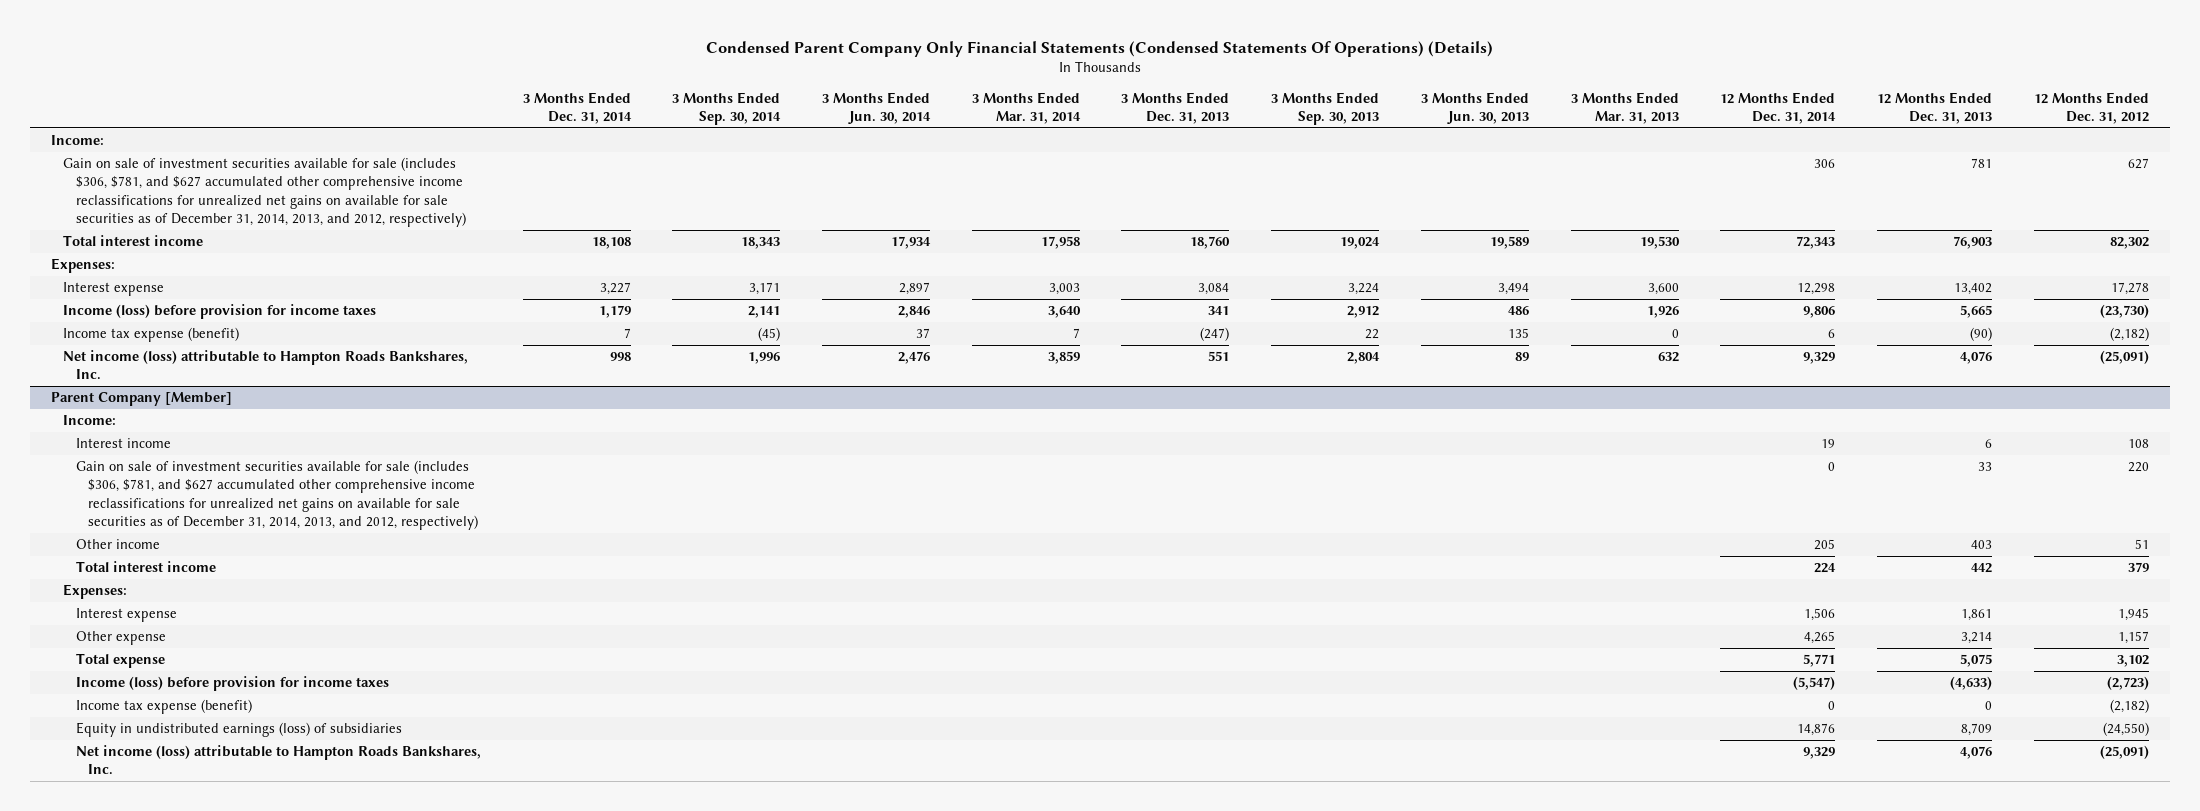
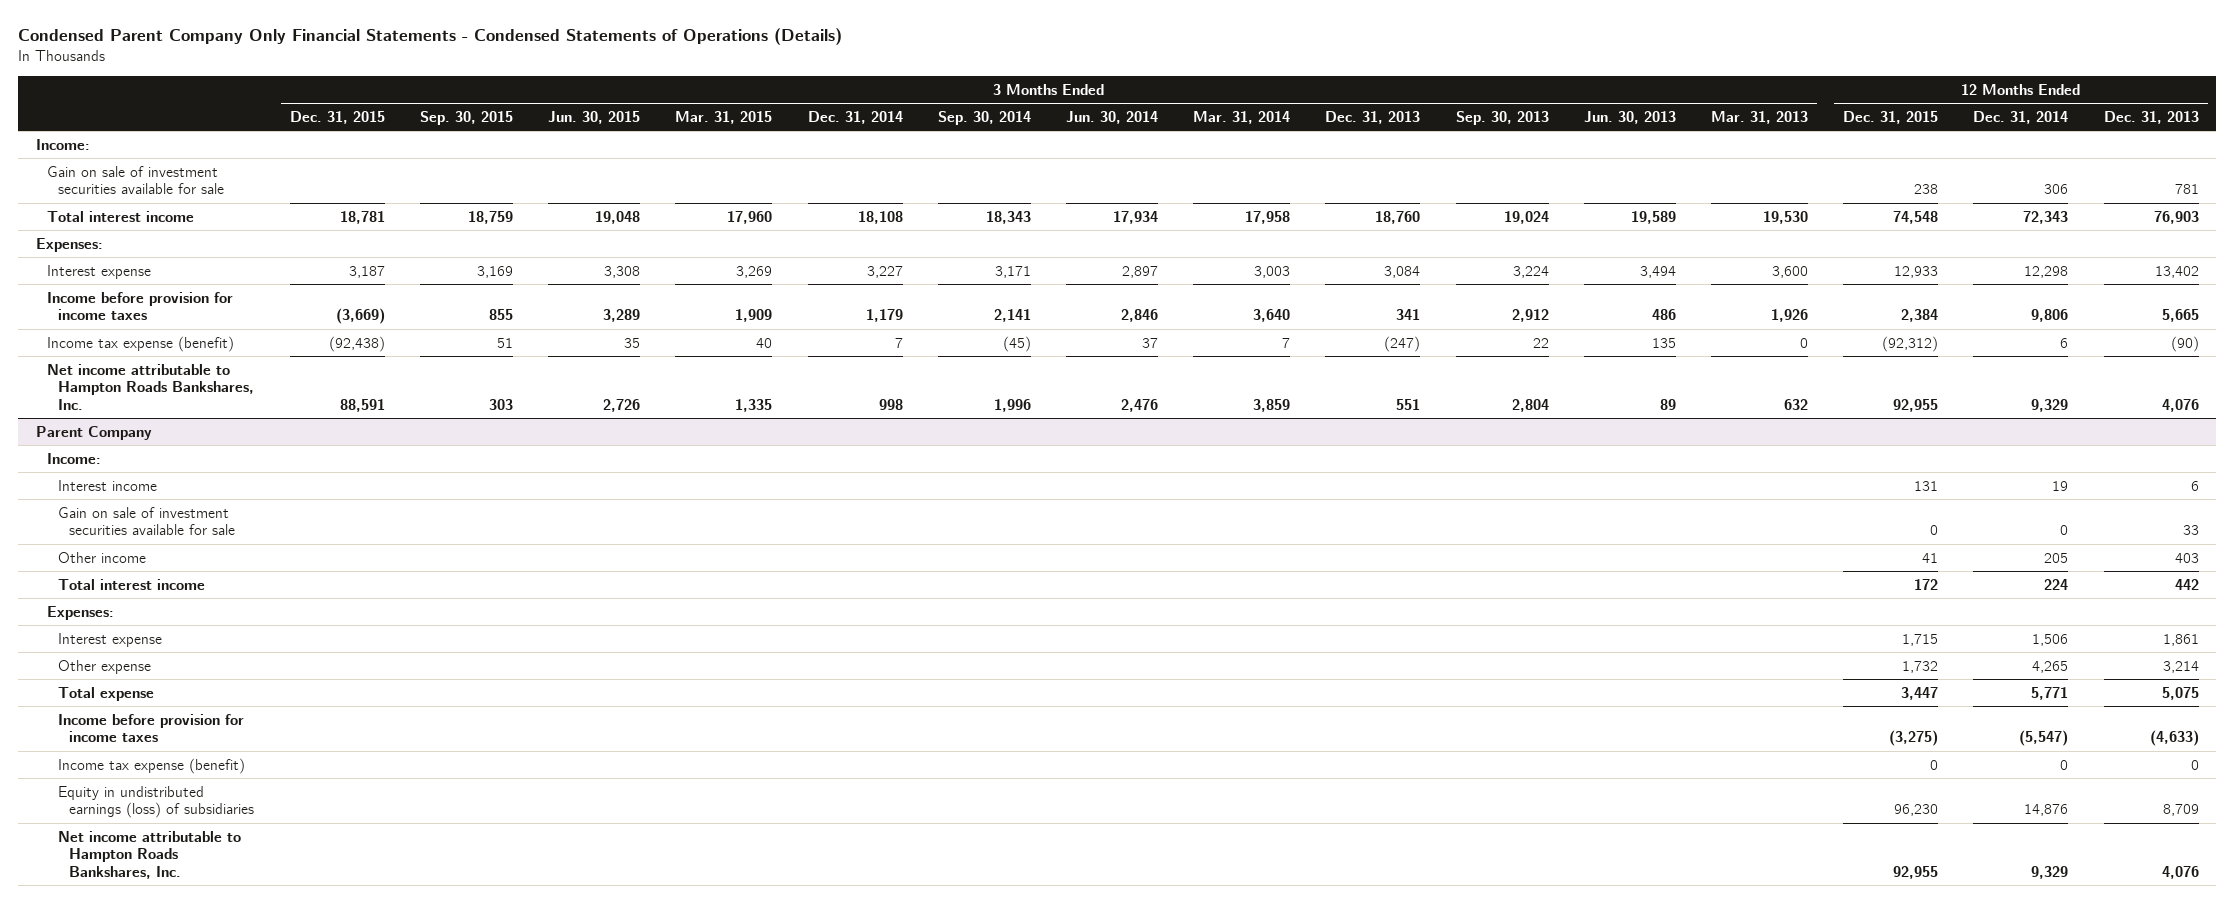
- Condensed Parent Company Only Financial Statements (Condensed Statements Of Operations) (Details)
+ Condensed Parent Company Only Financial Statements - Condensed Statements of Operations (Details)
- | 3 Months Ended Dec. 31, 2014 | 3 Months Ended Sep. 30, 2014 | 3 Months Ended Jun. 30, 2014 | 3 Months Ended Mar. 31, 2014 | 3 Months Ended Dec. 31, 2013 | 3 Months Ended Sep. 30, 2013 | 3 Months Ended Jun. 30, 2013 | 3 Months Ended Mar. 31, 2013 | 12 Months Ended Dec. 31, 2014 | 12 Months Ended Dec. 31, 2013 | 12 Months Ended Dec. 31, 2012
+ | 3 Months Ended Dec. 31, 2015 | 3 Months Ended Sep. 30, 2015 | 3 Months Ended Jun. 30, 2015 | 3 Months Ended Mar. 31, 2015 | 3 Months Ended Dec. 31, 2014 | 3 Months Ended Sep. 30, 2014 | 3 Months Ended Jun. 30, 2014 | 3 Months Ended Mar. 31, 2014 | 3 Months Ended Dec. 31, 2013 | 3 Months Ended Sep. 30, 2013 | 3 Months Ended Jun. 30, 2013 | 3 Months Ended Mar. 31, 2013 | 12 Months Ended Dec. 31, 2015 | 12 Months Ended Dec. 31, 2014 | 12 Months Ended Dec. 31, 2013
- Gain on sale of investment securities available for sale (includes $306, $781, and $627 accumulated other comprehensive income reclassifications for unrealized net gains on available for sale securities as of December 31, 2014, 2013, and 2012, respectively) | | | | | | | | | 306 | 781 | 627
+ Gain on sale of investment securities available for sale | | | | | | | | | | | | | 238 | 306 | 781
- Income (loss) before provision for income taxes | 1,179 | 2,141 | 2,846 | 3,640 | 341 | 2,912 | 486 | 1,926 | 9,806 | 5,665 | (23,730)
+ Income before provision for income taxes | (3,669) | 855 | 3,289 | 1,909 | 1,179 | 2,141 | 2,846 | 3,640 | 341 | 2,912 | 486 | 1,926 | 2,384 | 9,806 | 5,665
- Net income (loss) attributable to Hampton Roads Bankshares, Inc. | 998 | 1,996 | 2,476 | 3,859 | 551 | 2,804 | 89 | 632 | 9,329 | 4,076 | (25,091)
- Parent Company [Member]
+ Net income attributable to Hampton Roads Bankshares, Inc. | 88,591 | 303 | 2,726 | 1,335 | 998 | 1,996 | 2,476 | 3,859 | 551 | 2,804 | 89 | 632 | 92,955 | 9,329 | 4,076
+ Parent Company
- Gain on sale of investment securities available for sale (includes $306, $781, and $627 accumulated other comprehensive income reclassifications for unrealized net gains on available for sale securities as of December 31, 2014, 2013, and 2012, respectively) | | | | | | | | | 0 | 33 | 220
+ Gain on sale of investment securities available for sale | | | | | | | | | | | | | 0 | 0 | 33
- Income (loss) before provision for income taxes | | | | | | | | | (5,547) | (4,633) | (2,723)
+ Income before provision for income taxes | | | | | | | | | | | | | (3,275) | (5,547) | (4,633)
- Net income (loss) attributable to Hampton Roads Bankshares, Inc. | | | | | | | | | 9,329 | 4,076 | (25,091)
+ Net income attributable to Hampton Roads Bankshares, Inc. | | | | | | | | | | | | | 92,955 | 9,329 | 4,076

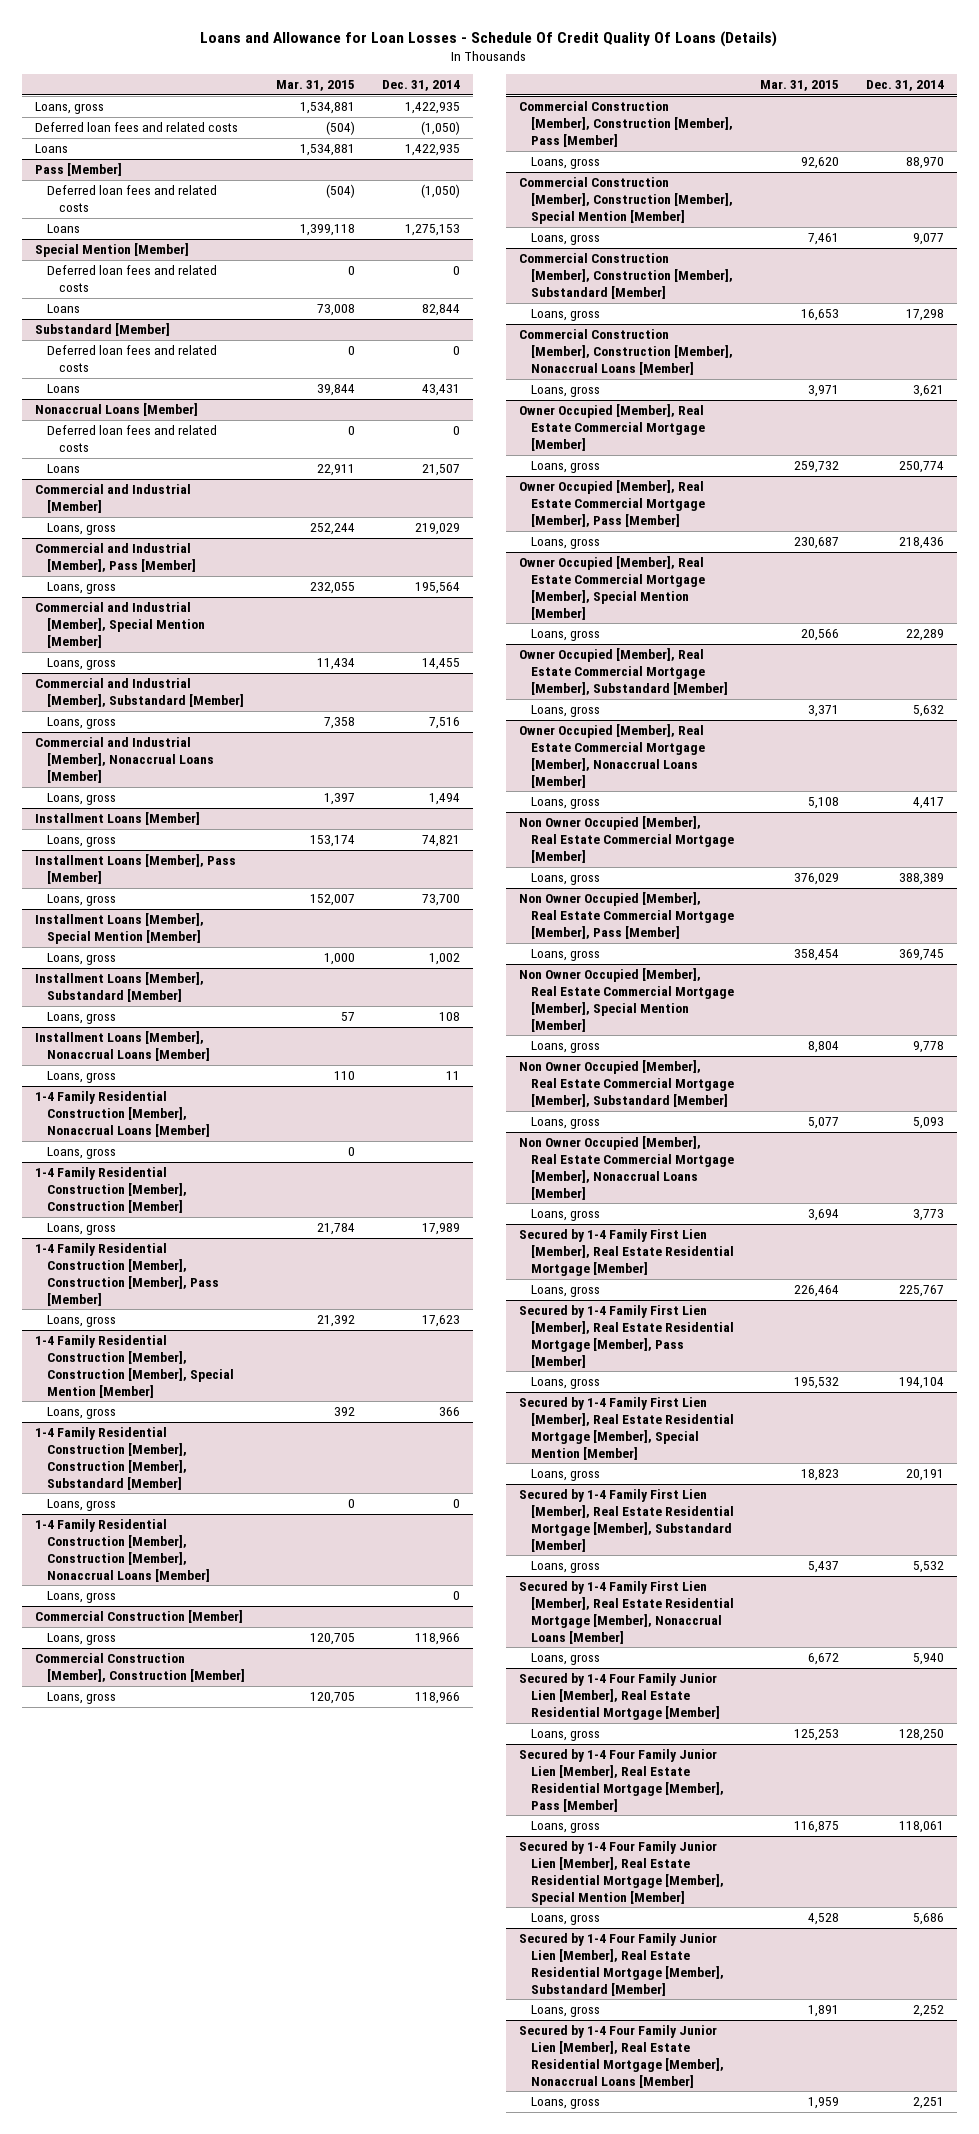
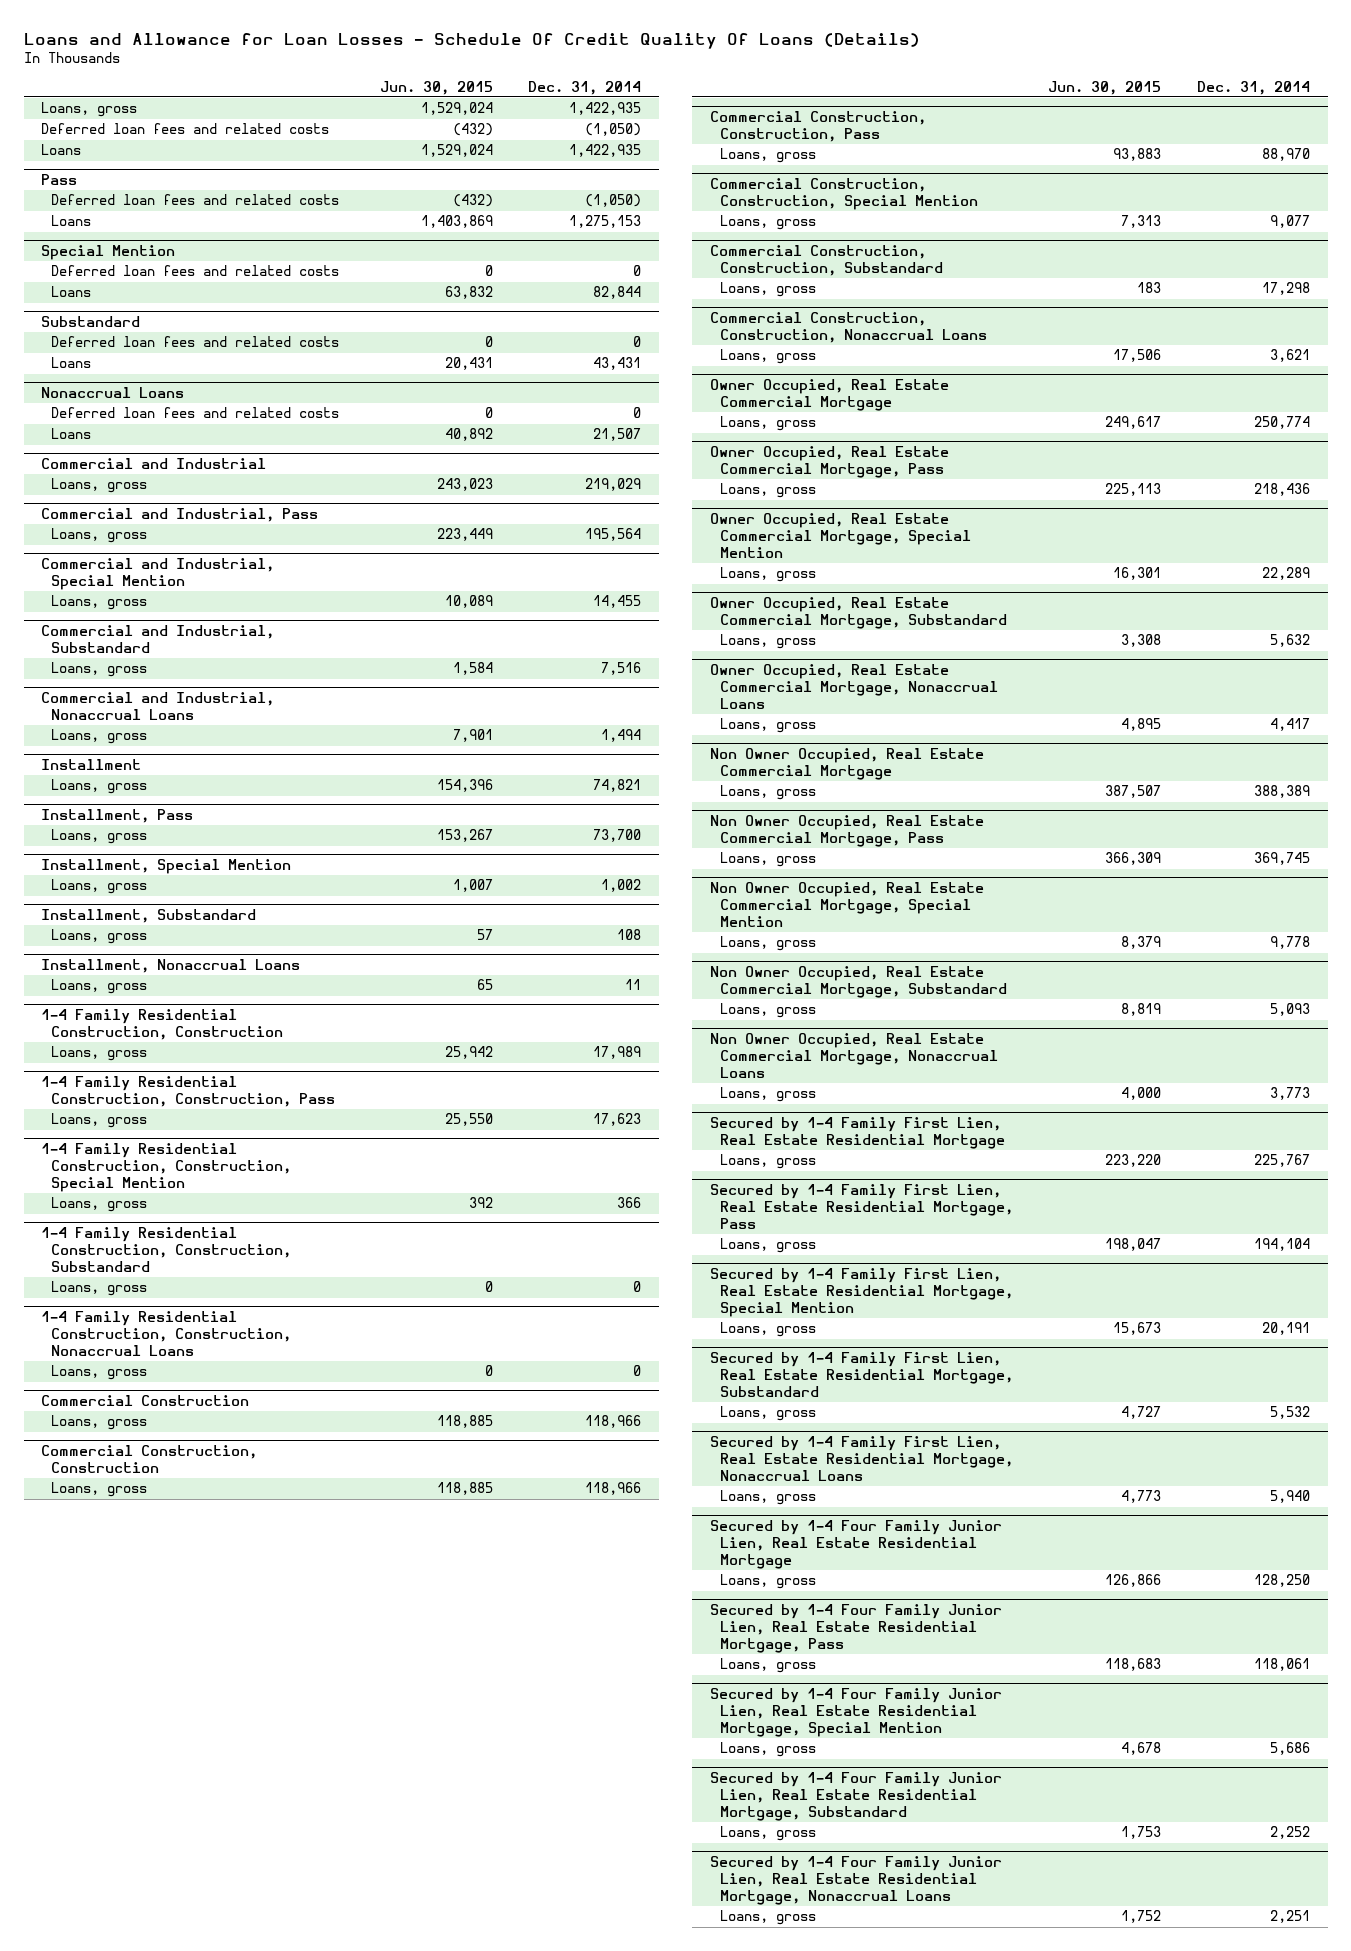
- | Mar. 31, 2015 | Dec. 31, 2014
+ | Jun. 30, 2015 | Dec. 31, 2014
- Pass [Member]
+ Pass
- Special Mention [Member]
+ Special Mention
- Substandard [Member]
+ Substandard
- Nonaccrual Loans [Member]
+ Nonaccrual Loans
- Commercial and Industrial [Member]
+ Commercial and Industrial
- Commercial and Industrial [Member], Pass [Member]
+ Commercial and Industrial, Pass
- Commercial and Industrial [Member], Special Mention [Member]
+ Commercial and Industrial, Special Mention
- Commercial and Industrial [Member], Substandard [Member]
+ Commercial and Industrial, Substandard
- Commercial and Industrial [Member], Nonaccrual Loans [Member]
+ Commercial and Industrial, Nonaccrual Loans
- Installment Loans [Member]
+ Installment
- Installment Loans [Member], Pass [Member]
+ Installment, Pass
- Installment Loans [Member], Special Mention [Member]
+ Installment, Special Mention
- Installment Loans [Member], Substandard [Member]
+ Installment, Substandard
- Installment Loans [Member], Nonaccrual Loans [Member]
+ Installment, Nonaccrual Loans
- 1-4 Family Residential Construction [Member], Nonaccrual Loans [Member]
- Loans, gross | 0 |
- 1-4 Family Residential Construction [Member], Construction [Member]
+ 1-4 Family Residential Construction, Construction
- 1-4 Family Residential Construction [Member], Construction [Member], Pass [Member]
+ 1-4 Family Residential Construction, Construction, Pass
- 1-4 Family Residential Construction [Member], Construction [Member], Special Mention [Member]
+ 1-4 Family Residential Construction, Construction, Special Mention
- 1-4 Family Residential Construction [Member], Construction [Member], Substandard [Member]
+ 1-4 Family Residential Construction, Construction, Substandard
- 1-4 Family Residential Construction [Member], Construction [Member], Nonaccrual Loans [Member]
+ 1-4 Family Residential Construction, Construction, Nonaccrual Loans
- Commercial Construction [Member]
+ Commercial Construction
- Commercial Construction [Member], Construction [Member]
+ Commercial Construction, Construction
- Commercial Construction [Member], Construction [Member], Pass [Member]
+ Commercial Construction, Construction, Pass
- Commercial Construction [Member], Construction [Member], Special Mention [Member]
+ Commercial Construction, Construction, Special Mention
- Commercial Construction [Member], Construction [Member], Substandard [Member]
+ Commercial Construction, Construction, Substandard
- Commercial Construction [Member], Construction [Member], Nonaccrual Loans [Member]
+ Commercial Construction, Construction, Nonaccrual Loans
- Owner Occupied [Member], Real Estate Commercial Mortgage [Member]
+ Owner Occupied, Real Estate Commercial Mortgage
- Owner Occupied [Member], Real Estate Commercial Mortgage [Member], Pass [Member]
+ Owner Occupied, Real Estate Commercial Mortgage, Pass
- Owner Occupied [Member], Real Estate Commercial Mortgage [Member], Special Mention [Member]
+ Owner Occupied, Real Estate Commercial Mortgage, Special Mention
- Owner Occupied [Member], Real Estate Commercial Mortgage [Member], Substandard [Member]
+ Owner Occupied, Real Estate Commercial Mortgage, Substandard
- Owner Occupied [Member], Real Estate Commercial Mortgage [Member], Nonaccrual Loans [Member]
+ Owner Occupied, Real Estate Commercial Mortgage, Nonaccrual Loans
- Non Owner Occupied [Member], Real Estate Commercial Mortgage [Member]
+ Non Owner Occupied, Real Estate Commercial Mortgage
- Non Owner Occupied [Member], Real Estate Commercial Mortgage [Member], Pass [Member]
+ Non Owner Occupied, Real Estate Commercial Mortgage, Pass
- Non Owner Occupied [Member], Real Estate Commercial Mortgage [Member], Special Mention [Member]
+ Non Owner Occupied, Real Estate Commercial Mortgage, Special Mention
- Non Owner Occupied [Member], Real Estate Commercial Mortgage [Member], Substandard [Member]
+ Non Owner Occupied, Real Estate Commercial Mortgage, Substandard
- Non Owner Occupied [Member], Real Estate Commercial Mortgage [Member], Nonaccrual Loans [Member]
+ Non Owner Occupied, Real Estate Commercial Mortgage, Nonaccrual Loans
- Secured by 1-4 Family First Lien [Member], Real Estate Residential Mortgage [Member]
+ Secured by 1-4 Family First Lien, Real Estate Residential Mortgage
- Secured by 1-4 Family First Lien [Member], Real Estate Residential Mortgage [Member], Pass [Member]
+ Secured by 1-4 Family First Lien, Real Estate Residential Mortgage, Pass
- Secured by 1-4 Family First Lien [Member], Real Estate Residential Mortgage [Member], Special Mention [Member]
+ Secured by 1-4 Family First Lien, Real Estate Residential Mortgage, Special Mention
- Secured by 1-4 Family First Lien [Member], Real Estate Residential Mortgage [Member], Substandard [Member]
+ Secured by 1-4 Family First Lien, Real Estate Residential Mortgage, Substandard
- Secured by 1-4 Family First Lien [Member], Real Estate Residential Mortgage [Member], Nonaccrual Loans [Member]
+ Secured by 1-4 Family First Lien, Real Estate Residential Mortgage, Nonaccrual Loans
- Secured by 1-4 Four Family Junior Lien [Member], Real Estate Residential Mortgage [Member]
+ Secured by 1-4 Four Family Junior Lien, Real Estate Residential Mortgage
- Secured by 1-4 Four Family Junior Lien [Member], Real Estate Residential Mortgage [Member], Pass [Member]
+ Secured by 1-4 Four Family Junior Lien, Real Estate Residential Mortgage, Pass
- Secured by 1-4 Four Family Junior Lien [Member], Real Estate Residential Mortgage [Member], Special Mention [Member]
+ Secured by 1-4 Four Family Junior Lien, Real Estate Residential Mortgage, Special Mention
- Secured by 1-4 Four Family Junior Lien [Member], Real Estate Residential Mortgage [Member], Substandard [Member]
+ Secured by 1-4 Four Family Junior Lien, Real Estate Residential Mortgage, Substandard
- Secured by 1-4 Four Family Junior Lien [Member], Real Estate Residential Mortgage [Member], Nonaccrual Loans [Member]
+ Secured by 1-4 Four Family Junior Lien, Real Estate Residential Mortgage, Nonaccrual Loans

